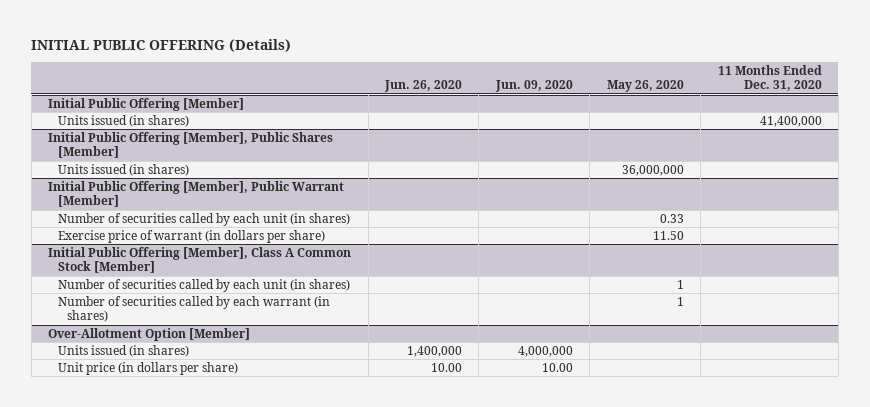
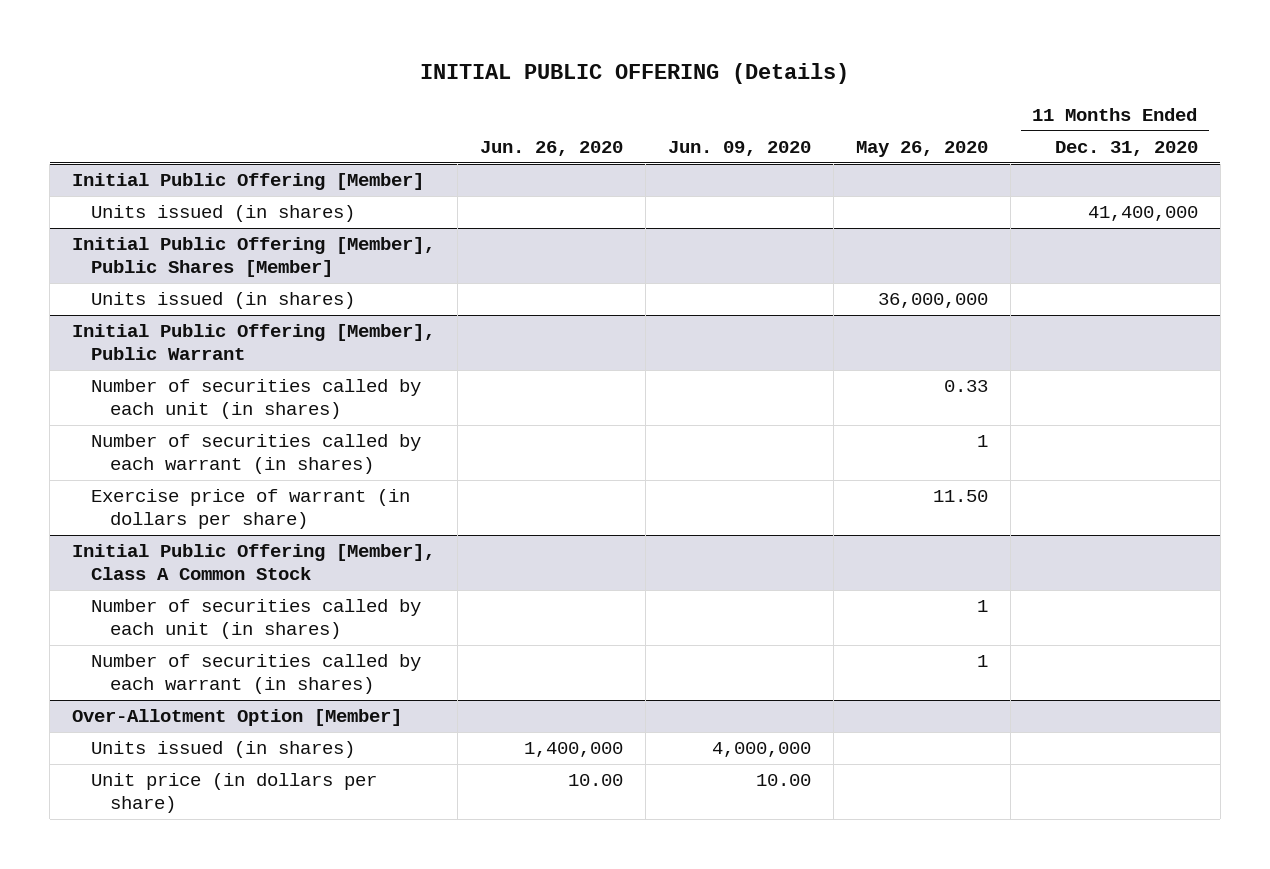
- Initial Public Offering [Member], Public Warrant [Member]
+ Initial Public Offering [Member], Public Warrant
+ Number of securities called by each warrant (in shares) | | | 1 |
- Initial Public Offering [Member], Class A Common Stock [Member]
+ Initial Public Offering [Member], Class A Common Stock

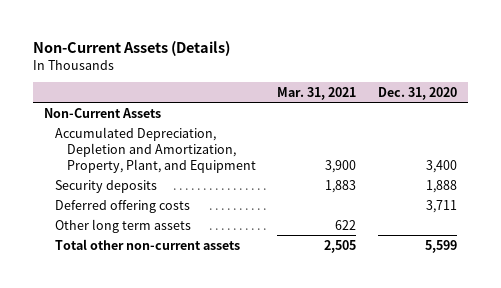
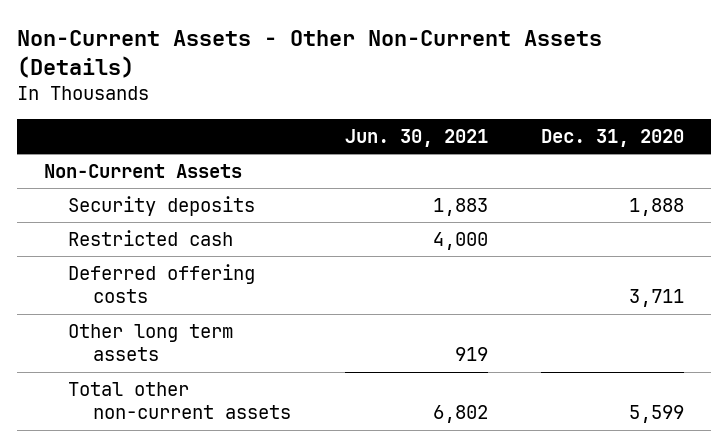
- Non-Current Assets (Details)
+ Non-Current Assets - Other Non-Current Assets (Details)
- | Mar. 31, 2021 | Dec. 31, 2020
+ | Jun. 30, 2021 | Dec. 31, 2020
- Accumulated Depreciation, Depletion and Amortization, Property, Plant, and Equipment | 3,900 | 3,400
+ Restricted cash | 4,000 |

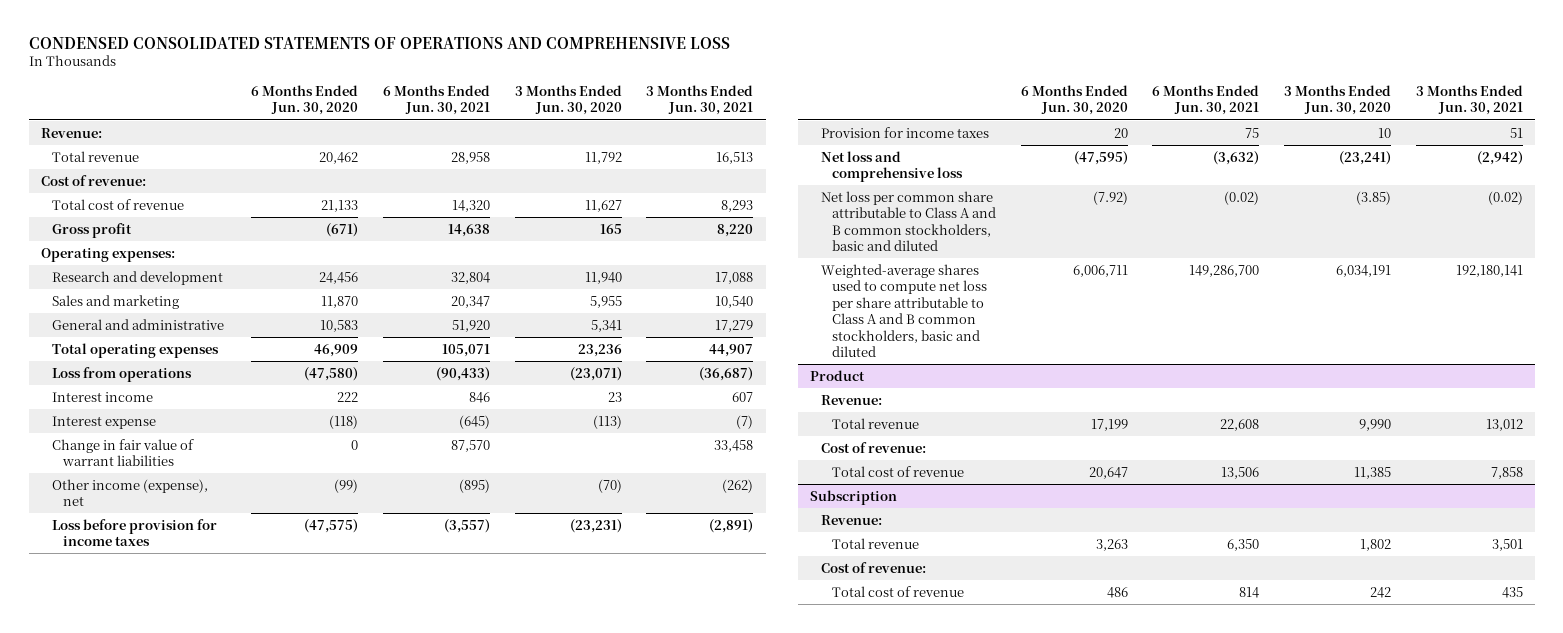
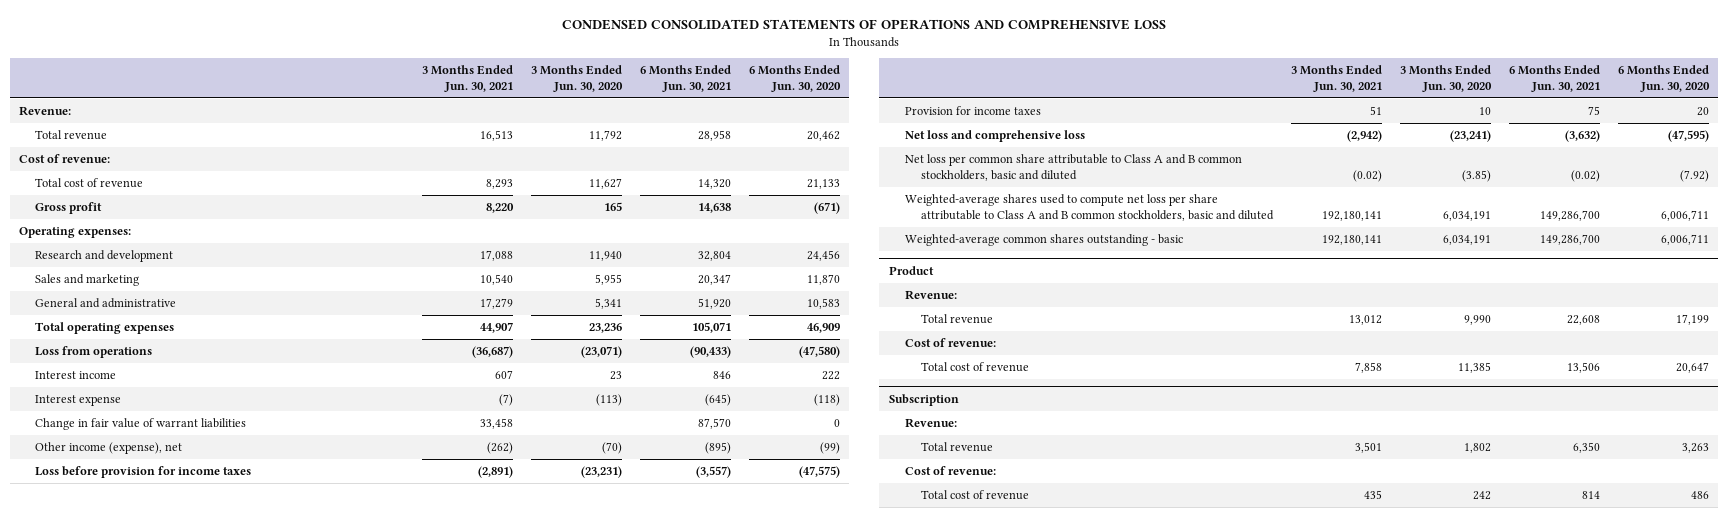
- | 6 Months Ended Jun. 30, 2020 | 6 Months Ended Jun. 30, 2021 | 3 Months Ended Jun. 30, 2020 | 3 Months Ended Jun. 30, 2021
+ | 3 Months Ended Jun. 30, 2021 | 3 Months Ended Jun. 30, 2020 | 6 Months Ended Jun. 30, 2021 | 6 Months Ended Jun. 30, 2020
+ Weighted-average common shares outstanding - basic | 192,180,141 | 6,034,191 | 149,286,700 | 6,006,711

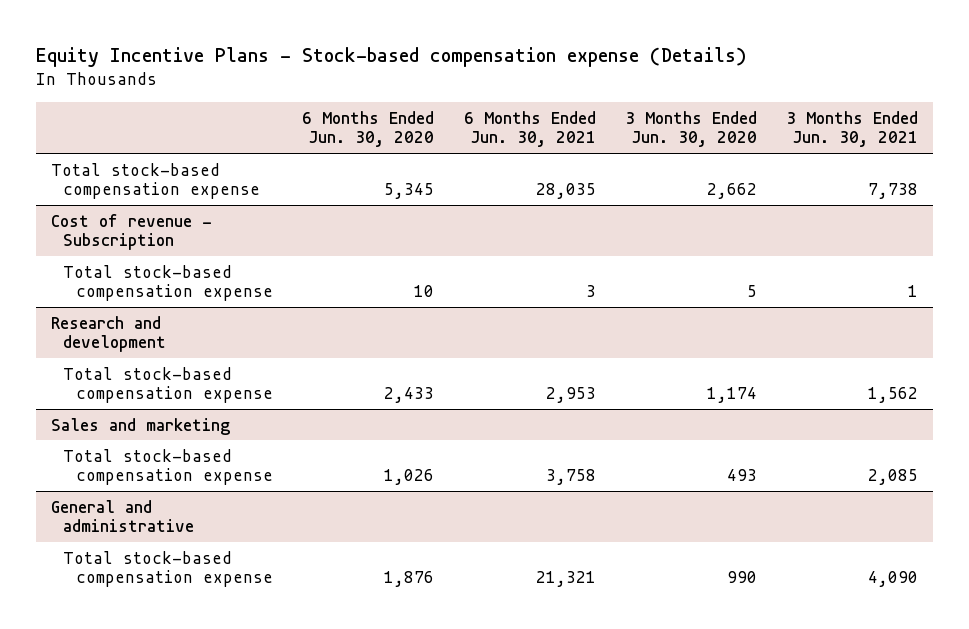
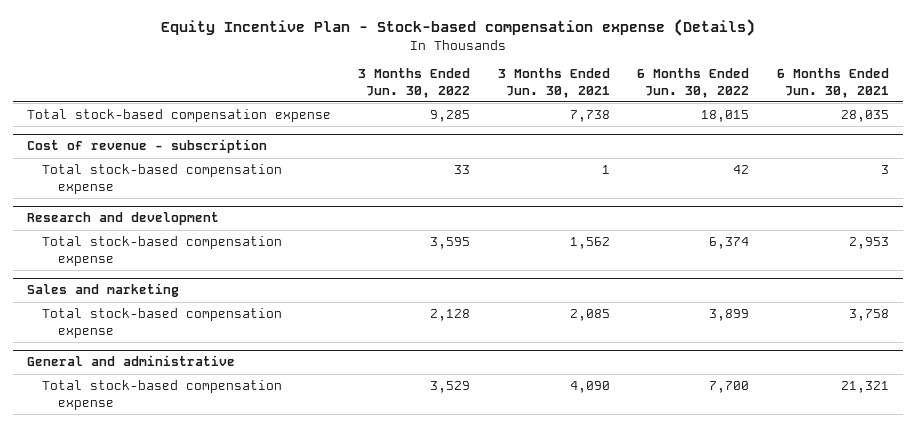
- Equity Incentive Plans - Stock-based compensation expense (Details)
+ Equity Incentive Plan - Stock-based compensation expense (Details)
- | 6 Months Ended Jun. 30, 2020 | 6 Months Ended Jun. 30, 2021 | 3 Months Ended Jun. 30, 2020 | 3 Months Ended Jun. 30, 2021
+ | 3 Months Ended Jun. 30, 2022 | 3 Months Ended Jun. 30, 2021 | 6 Months Ended Jun. 30, 2022 | 6 Months Ended Jun. 30, 2021
- Cost of revenue - Subscription
+ Cost of revenue - subscription

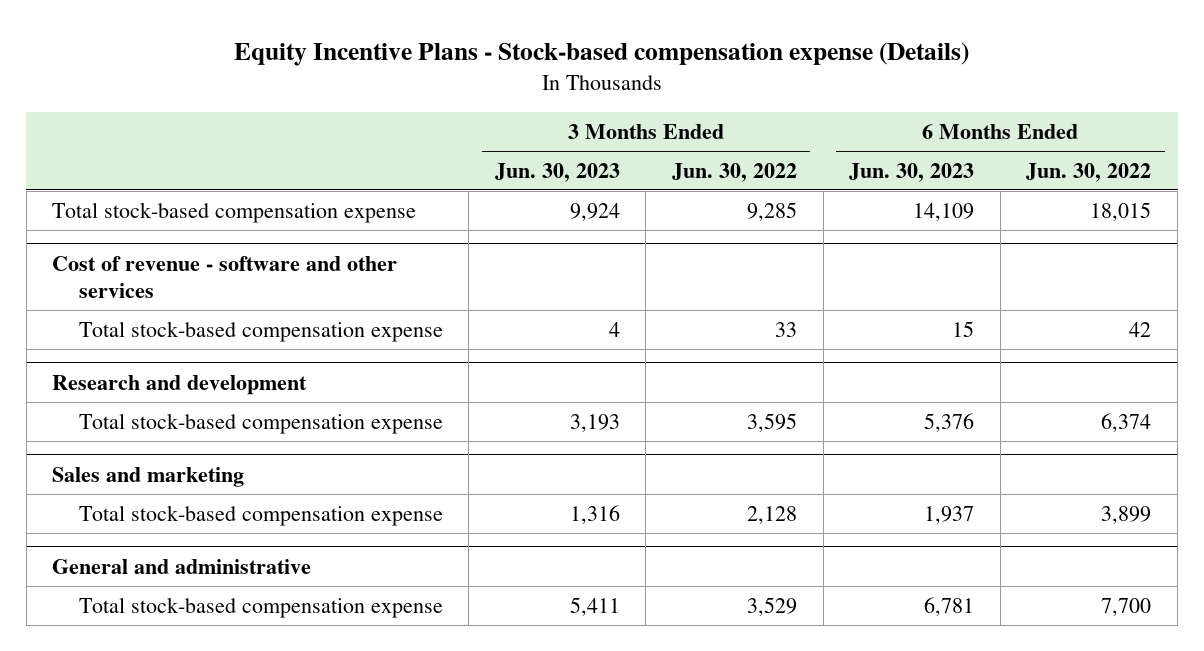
- Equity Incentive Plan - Stock-based compensation expense (Details)
+ Equity Incentive Plans - Stock-based compensation expense (Details)
- | 3 Months Ended Jun. 30, 2022 | 3 Months Ended Jun. 30, 2021 | 6 Months Ended Jun. 30, 2022 | 6 Months Ended Jun. 30, 2021
+ | 3 Months Ended Jun. 30, 2023 | 3 Months Ended Jun. 30, 2022 | 6 Months Ended Jun. 30, 2023 | 6 Months Ended Jun. 30, 2022
- Cost of revenue - subscription
+ Cost of revenue - software and other services

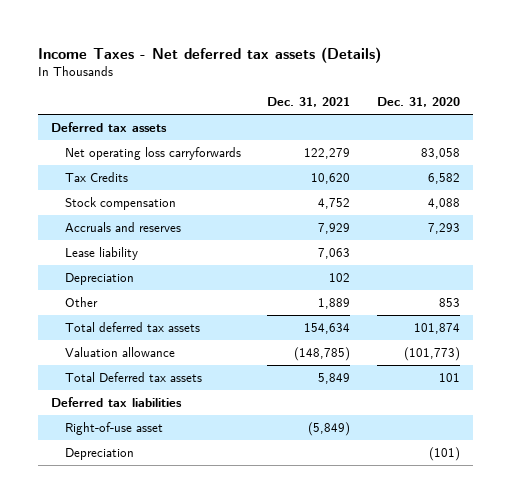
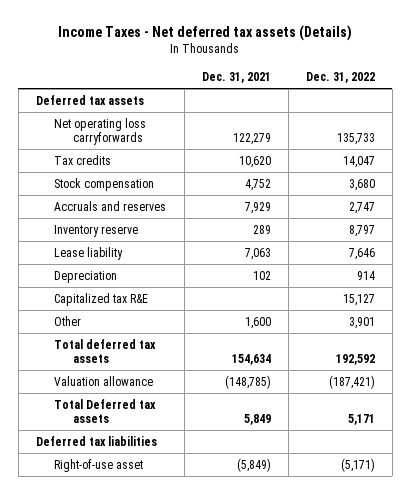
- | Dec. 31, 2021 | Dec. 31, 2020
+ | Dec. 31, 2021 | Dec. 31, 2022
- Tax Credits | 10,620 | 6,582
+ Tax credits | 10,620 | 14,047
+ Inventory reserve | 289 | 8,797
- Other | 1,889 | 853
+ Capitalized tax R&E | | 15,127
+ Other | 1,600 | 3,901
- Depreciation | | (101)

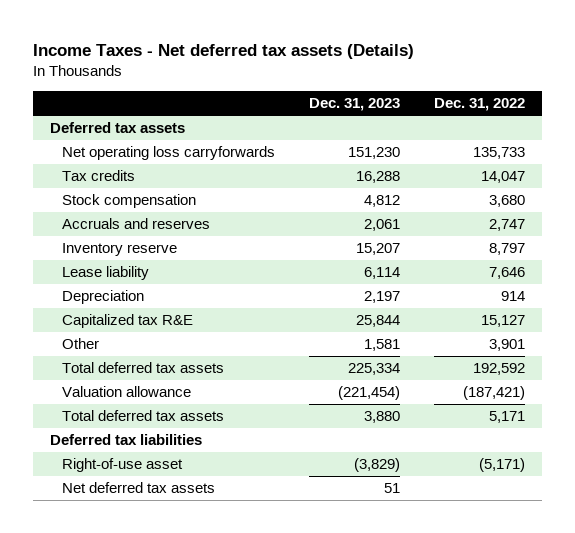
- | Dec. 31, 2021 | Dec. 31, 2022
+ | Dec. 31, 2023 | Dec. 31, 2022
- Total Deferred tax assets | 5,849 | 5,171
+ Total deferred tax assets | 3,880 | 5,171
+ Net deferred tax assets | 51 |

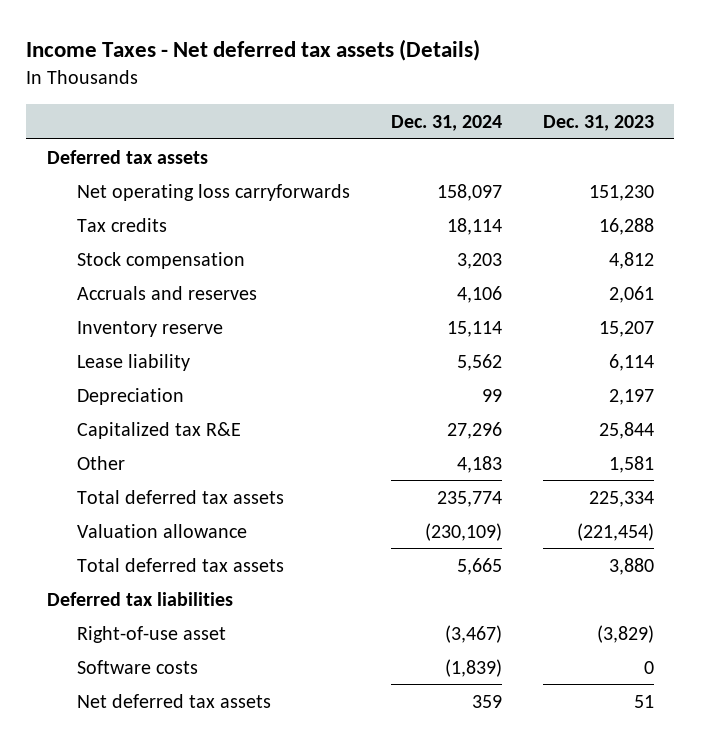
- | Dec. 31, 2023 | Dec. 31, 2022
+ | Dec. 31, 2024 | Dec. 31, 2023
+ Software costs | (1,839) | 0

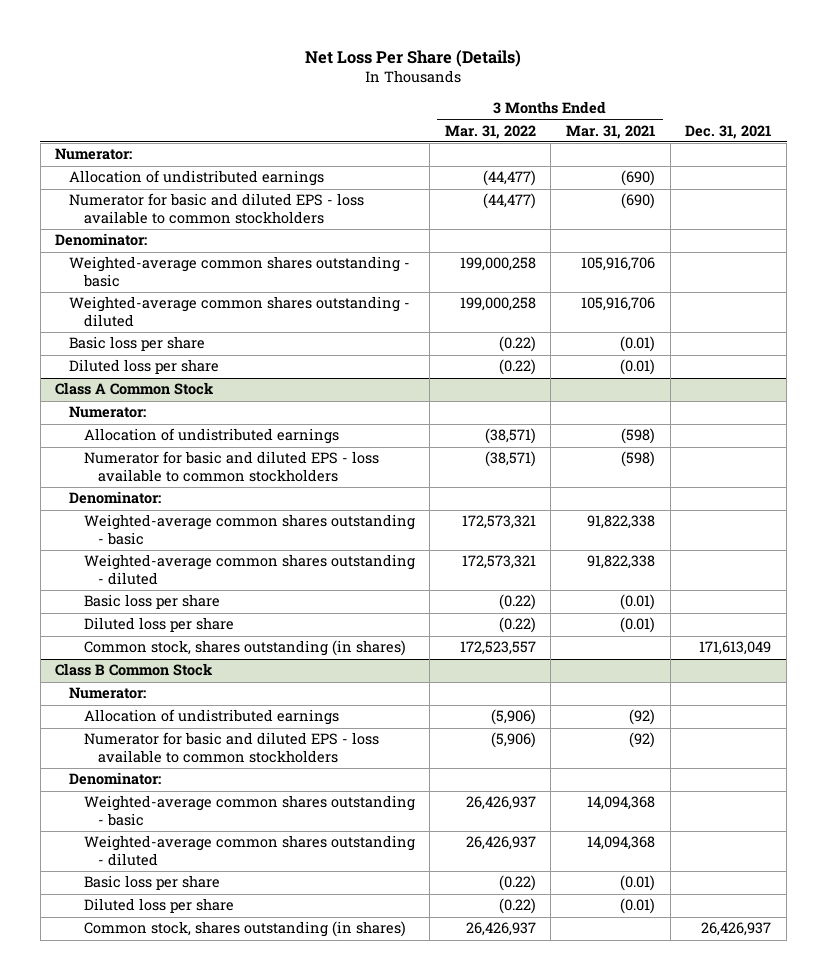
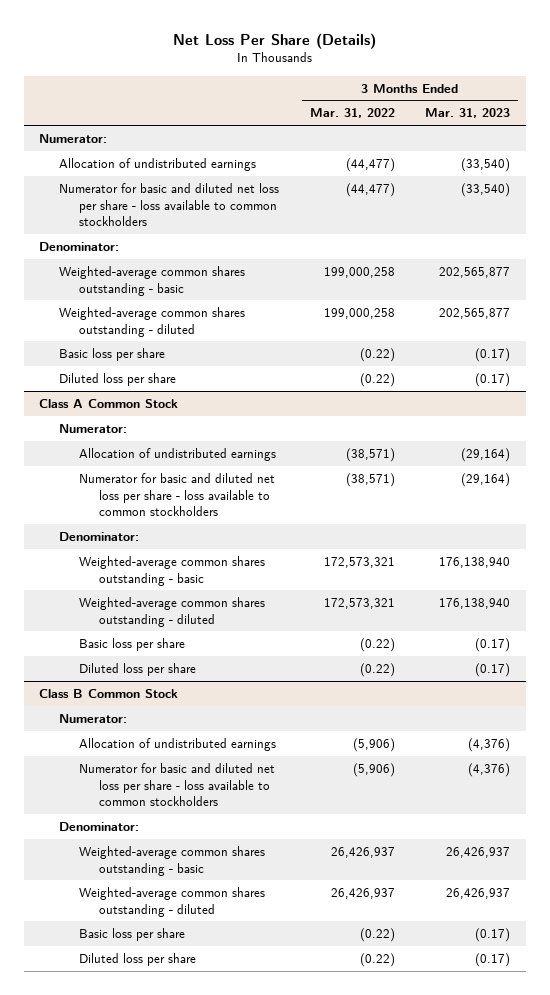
- | 3 Months Ended Mar. 31, 2022 | 3 Months Ended Mar. 31, 2021 | Dec. 31, 2021
+ | 3 Months Ended Mar. 31, 2022 | 3 Months Ended Mar. 31, 2023
- Numerator for basic and diluted EPS - loss available to common stockholders | (44,477) | (690) |
+ Numerator for basic and diluted net loss per share - loss available to common stockholders | (44,477) | (33,540)
@ Class A Common Stock
- Numerator for basic and diluted EPS - loss available to common stockholders | (38,571) | (598) |
+ Numerator for basic and diluted net loss per share - loss available to common stockholders | (38,571) | (29,164)
- Common stock, shares outstanding (in shares) | 172,523,557 | | 171,613,049
@ Class B Common Stock
- Numerator for basic and diluted EPS - loss available to common stockholders | (5,906) | (92) |
+ Numerator for basic and diluted net loss per share - loss available to common stockholders | (5,906) | (4,376)
- Common stock, shares outstanding (in shares) | 26,426,937 | | 26,426,937

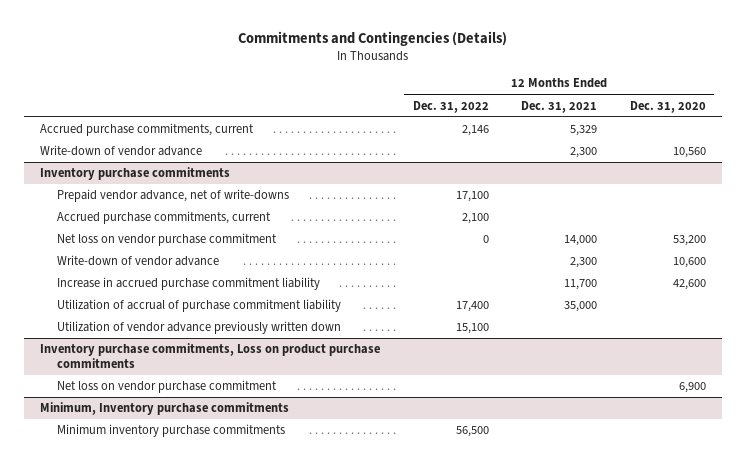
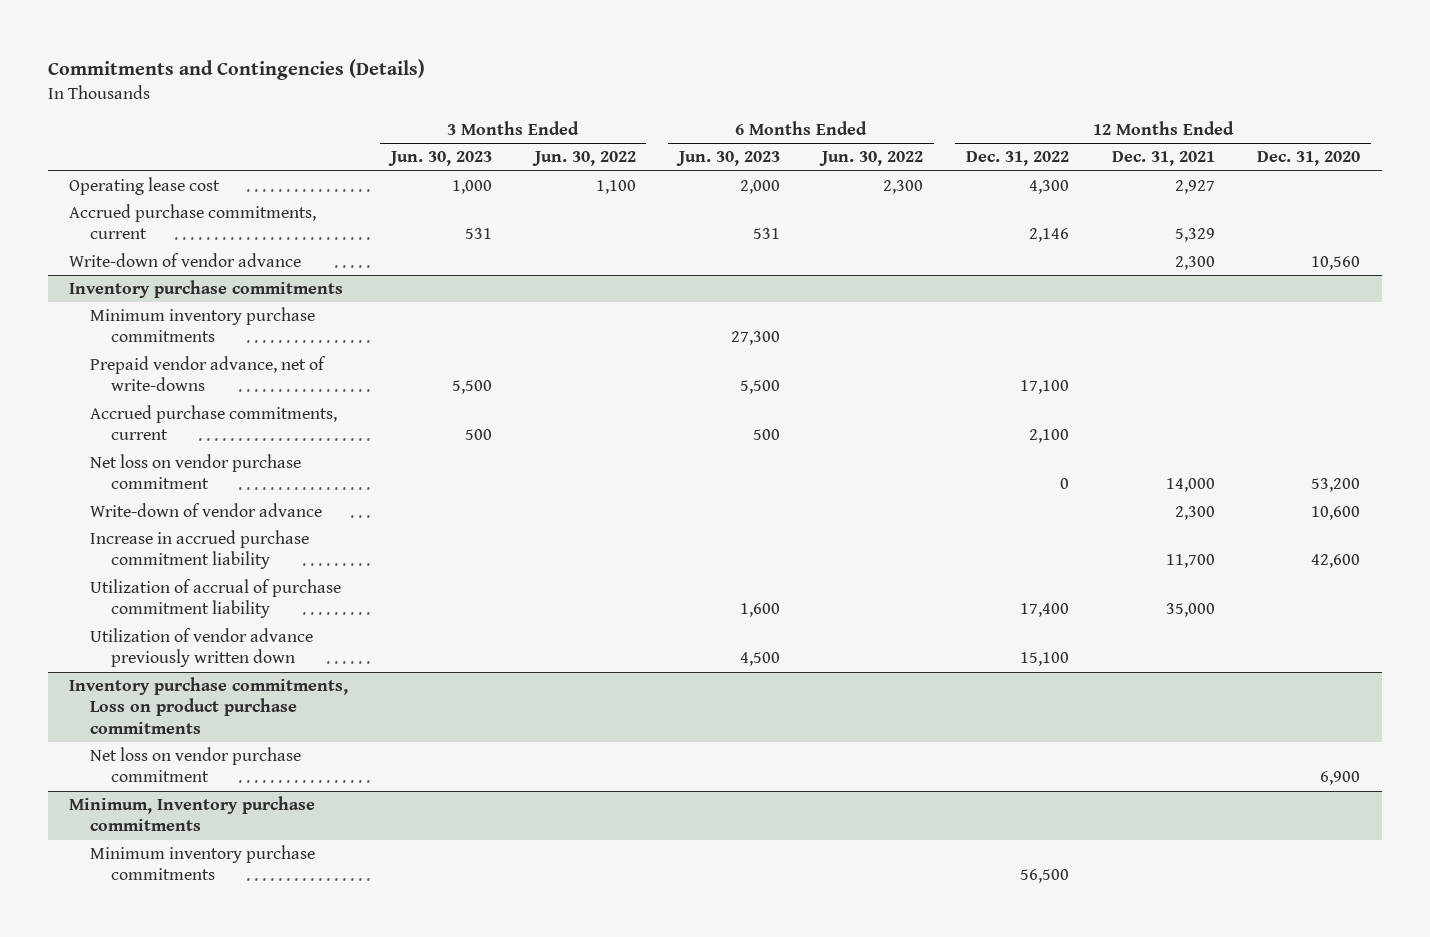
- | 12 Months Ended Dec. 31, 2022 | 12 Months Ended Dec. 31, 2021 | 12 Months Ended Dec. 31, 2020
+ | 3 Months Ended Jun. 30, 2023 | 3 Months Ended Jun. 30, 2022 | 6 Months Ended Jun. 30, 2023 | 6 Months Ended Jun. 30, 2022 | 12 Months Ended Dec. 31, 2022 | 12 Months Ended Dec. 31, 2021 | 12 Months Ended Dec. 31, 2020
+ Operating lease cost | 1,000 | 1,100 | 2,000 | 2,300 | 4,300 | 2,927 |
@ Inventory purchase commitments
+ Minimum inventory purchase commitments | | | 27,300 | | | |

